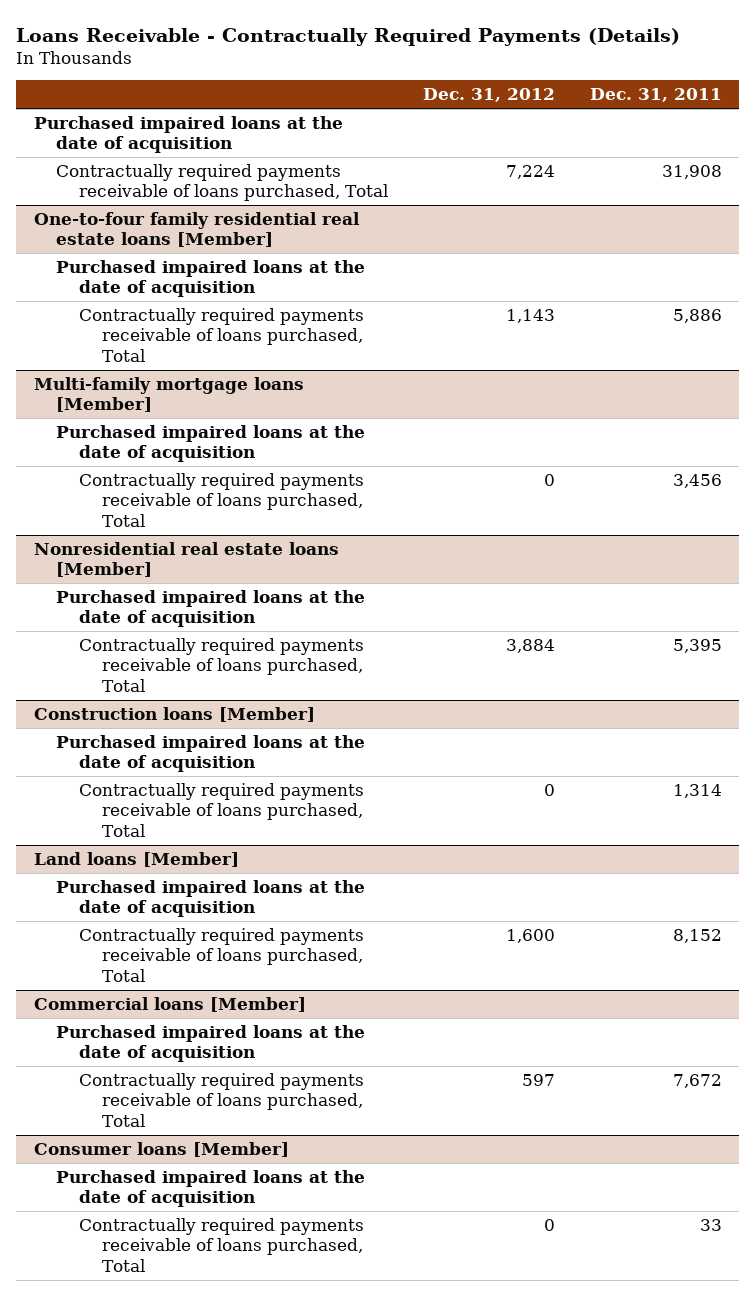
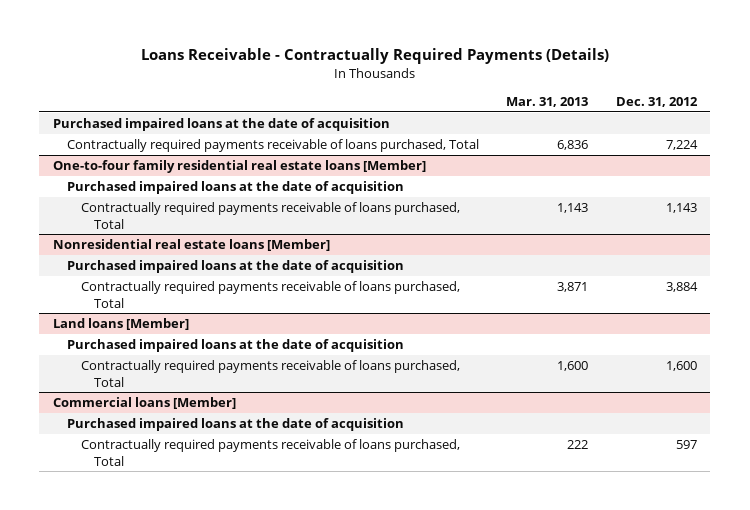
- | Dec. 31, 2012 | Dec. 31, 2011
+ | Mar. 31, 2013 | Dec. 31, 2012
- Multi-family mortgage loans [Member]
- Purchased impaired loans at the date of acquisition
- Contractually required payments receivable of loans purchased, Total | 0 | 3,456
- Construction loans [Member]
- Purchased impaired loans at the date of acquisition
- Contractually required payments receivable of loans purchased, Total | 0 | 1,314
- Consumer loans [Member]
- Purchased impaired loans at the date of acquisition
- Contractually required payments receivable of loans purchased, Total | 0 | 33

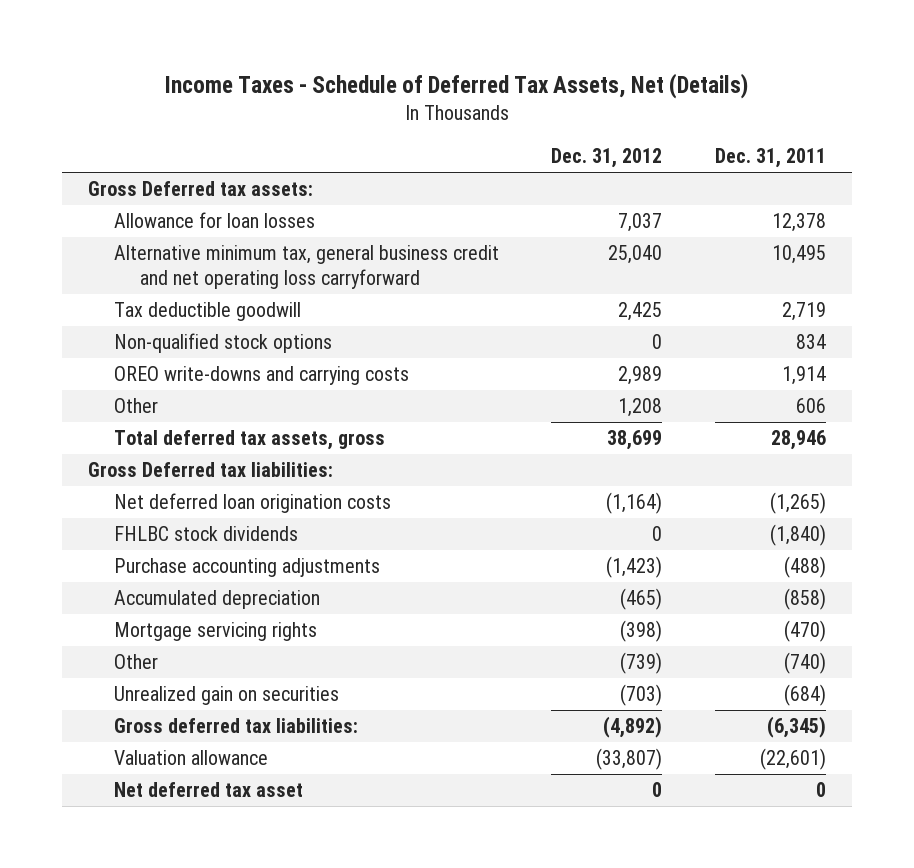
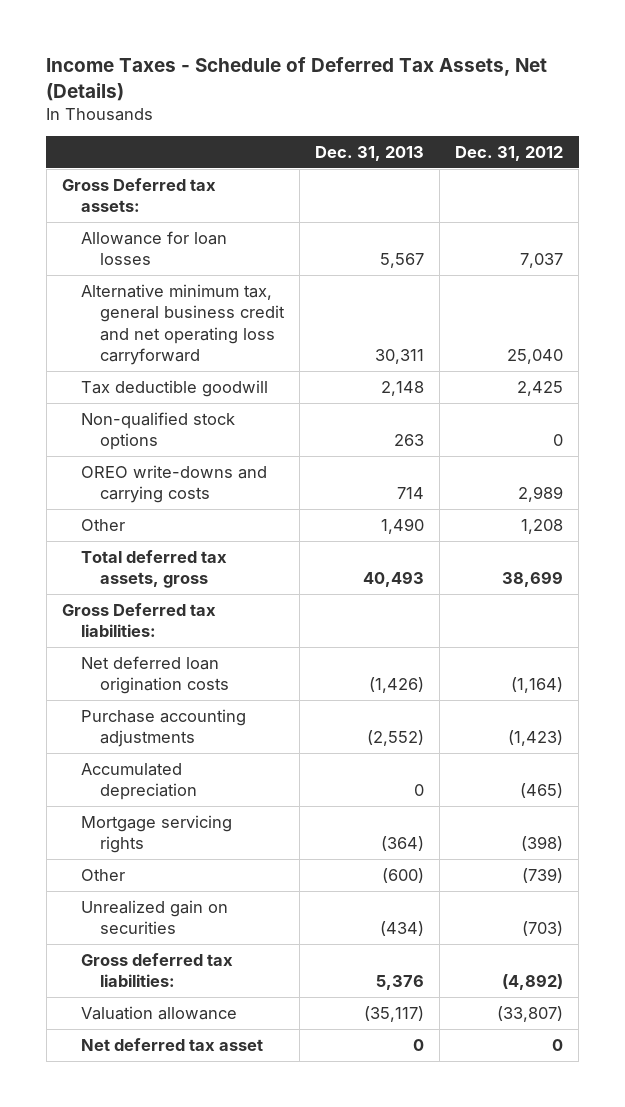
- | Dec. 31, 2012 | Dec. 31, 2011
+ | Dec. 31, 2013 | Dec. 31, 2012
- FHLBC stock dividends | 0 | (1,840)

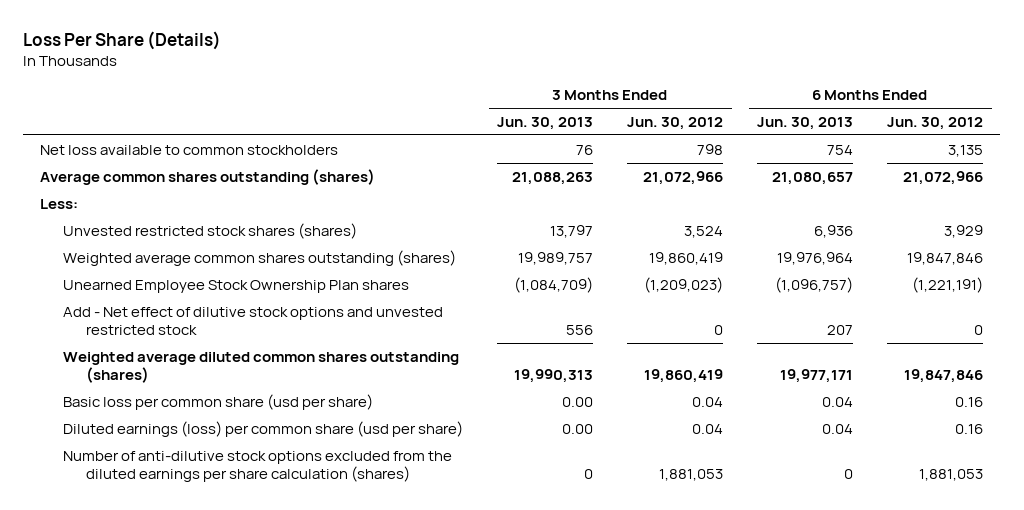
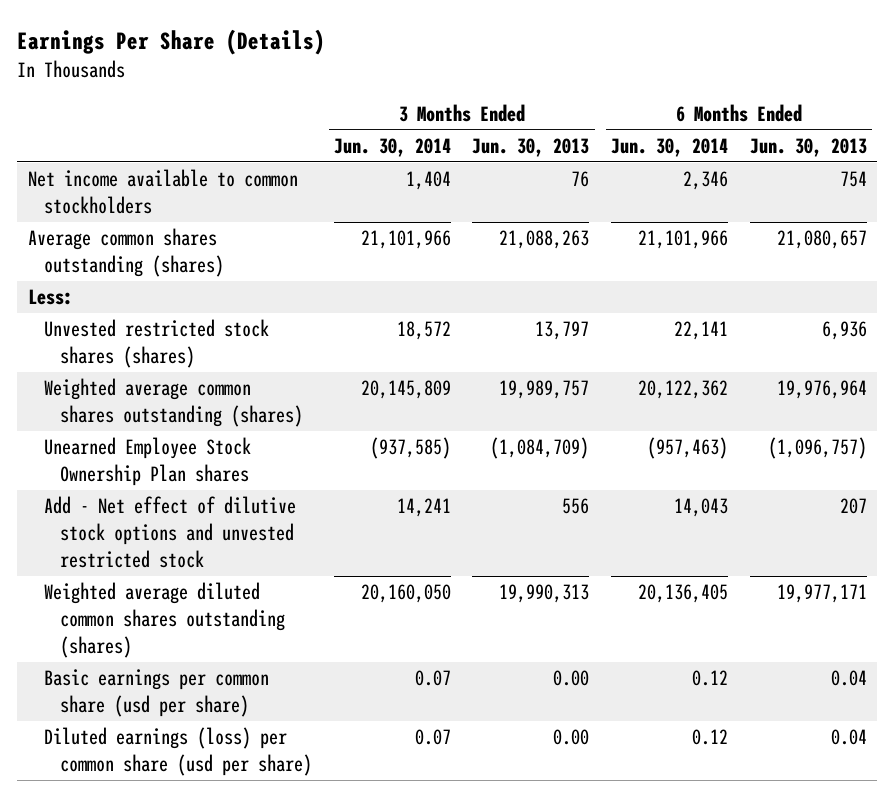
- Loss Per Share (Details)
+ Earnings Per Share (Details)
- | 3 Months Ended Jun. 30, 2013 | 3 Months Ended Jun. 30, 2012 | 6 Months Ended Jun. 30, 2013 | 6 Months Ended Jun. 30, 2012
+ | 3 Months Ended Jun. 30, 2014 | 3 Months Ended Jun. 30, 2013 | 6 Months Ended Jun. 30, 2014 | 6 Months Ended Jun. 30, 2013
- Net loss available to common stockholders | 76 | 798 | 754 | 3,135
+ Net income available to common stockholders | 1,404 | 76 | 2,346 | 754
- Basic loss per common share (usd per share) | 0.00 | 0.04 | 0.04 | 0.16
+ Basic earnings per common share (usd per share) | 0.07 | 0.00 | 0.12 | 0.04
- Number of anti-dilutive stock options excluded from the diluted earnings per share calculation (shares) | 0 | 1,881,053 | 0 | 1,881,053

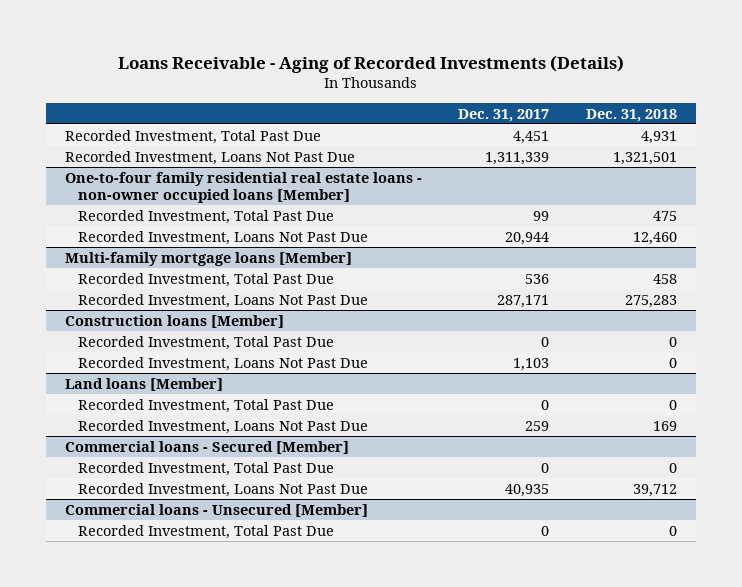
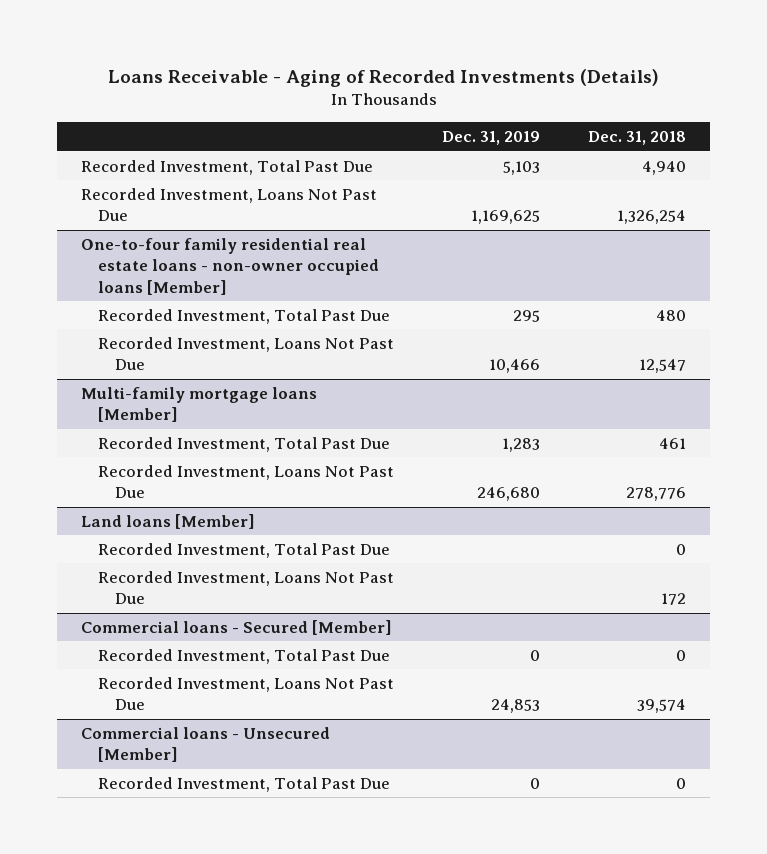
- | Dec. 31, 2017 | Dec. 31, 2018
+ | Dec. 31, 2019 | Dec. 31, 2018
- Recorded Investment, Total Past Due | 4,451 | 4,931
- Recorded Investment, Loans Not Past Due | 1,311,339 | 1,321,501
+ Recorded Investment, Total Past Due | 5,103 | 4,940
+ Recorded Investment, Loans Not Past Due | 1,169,625 | 1,326,254
@ One-to-four family residential real estate loans - non-owner occupied loans [Member]
- Recorded Investment, Total Past Due | 99 | 475
- Recorded Investment, Loans Not Past Due | 20,944 | 12,460
+ Recorded Investment, Total Past Due | 295 | 480
+ Recorded Investment, Loans Not Past Due | 10,466 | 12,547
@ Multi-family mortgage loans [Member]
- Recorded Investment, Total Past Due | 536 | 458
- Recorded Investment, Loans Not Past Due | 287,171 | 275,283
- Construction loans [Member]
- Recorded Investment, Total Past Due | 0 | 0
- Recorded Investment, Loans Not Past Due | 1,103 | 0
@ Multi-family mortgage loans [Member]
+ Recorded Investment, Total Past Due | 1,283 | 461
+ Recorded Investment, Loans Not Past Due | 246,680 | 278,776
@ Land loans [Member]
- Recorded Investment, Loans Not Past Due | 259 | 169
+ Recorded Investment, Loans Not Past Due | | 172
@ Commercial loans - Secured [Member]
- Recorded Investment, Loans Not Past Due | 40,935 | 39,712
+ Recorded Investment, Loans Not Past Due | 24,853 | 39,574

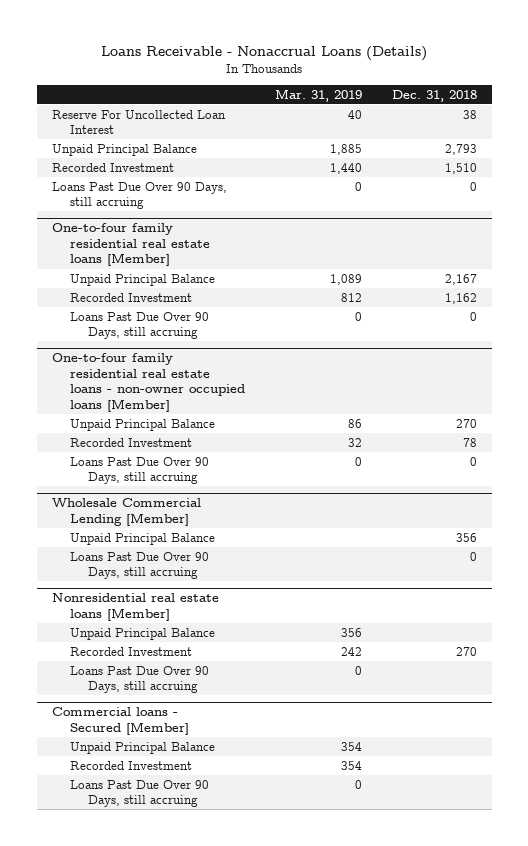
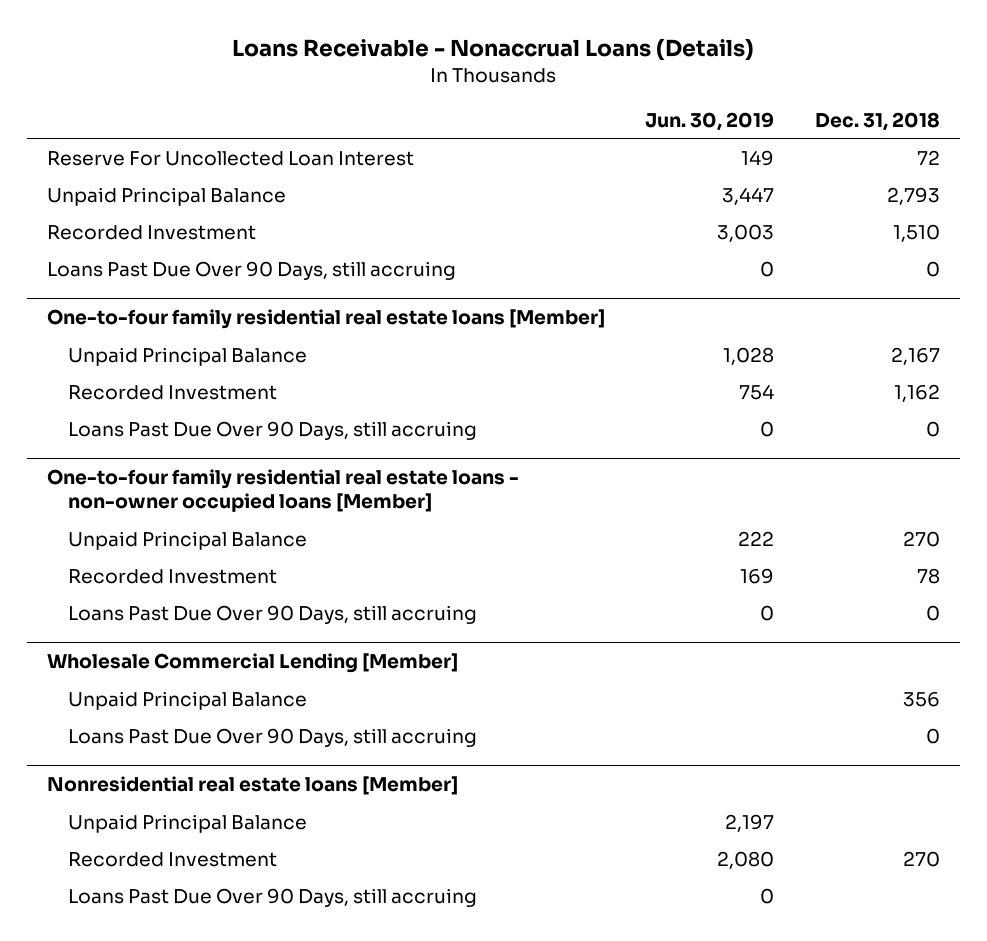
- | Mar. 31, 2019 | Dec. 31, 2018
+ | Jun. 30, 2019 | Dec. 31, 2018
- Reserve For Uncollected Loan Interest | 40 | 38
+ Reserve For Uncollected Loan Interest | 149 | 72
- Commercial loans - Secured [Member]
- Unpaid Principal Balance | 354 |
- Recorded Investment | 354 |
- Loans Past Due Over 90 Days, still accruing | 0 |

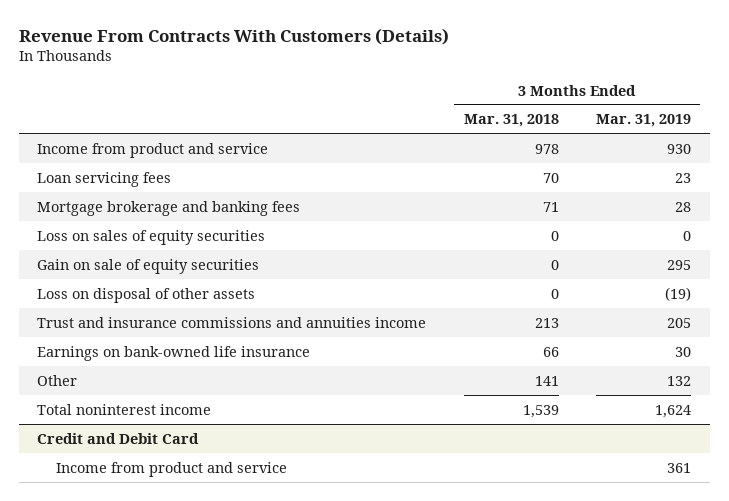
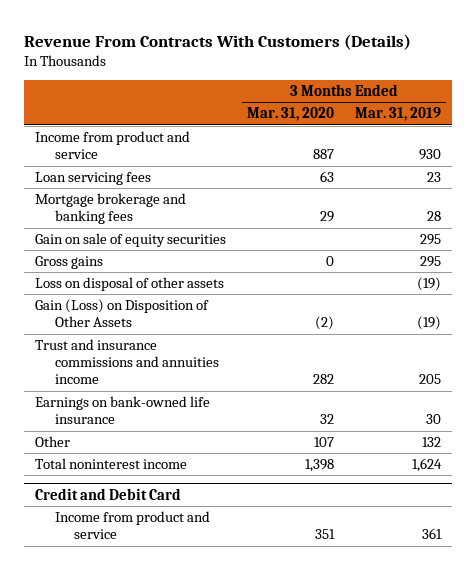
- | 3 Months Ended Mar. 31, 2018 | 3 Months Ended Mar. 31, 2019
+ | 3 Months Ended Mar. 31, 2020 | 3 Months Ended Mar. 31, 2019
- Loss on sales of equity securities | 0 | 0
+ Gross gains | 0 | 295
+ Gain (Loss) on Disposition of Other Assets | (2) | (19)

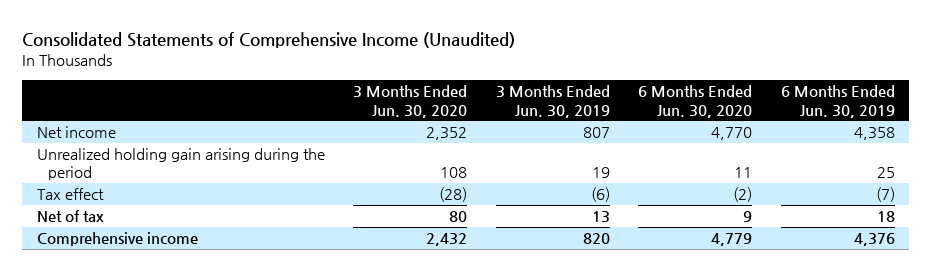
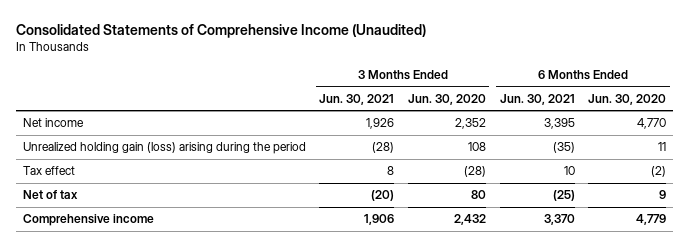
- | 3 Months Ended Jun. 30, 2020 | 3 Months Ended Jun. 30, 2019 | 6 Months Ended Jun. 30, 2020 | 6 Months Ended Jun. 30, 2019
+ | 3 Months Ended Jun. 30, 2021 | 3 Months Ended Jun. 30, 2020 | 6 Months Ended Jun. 30, 2021 | 6 Months Ended Jun. 30, 2020
- Unrealized holding gain arising during the period | 108 | 19 | 11 | 25
+ Unrealized holding gain (loss) arising during the period | (28) | 108 | (35) | 11

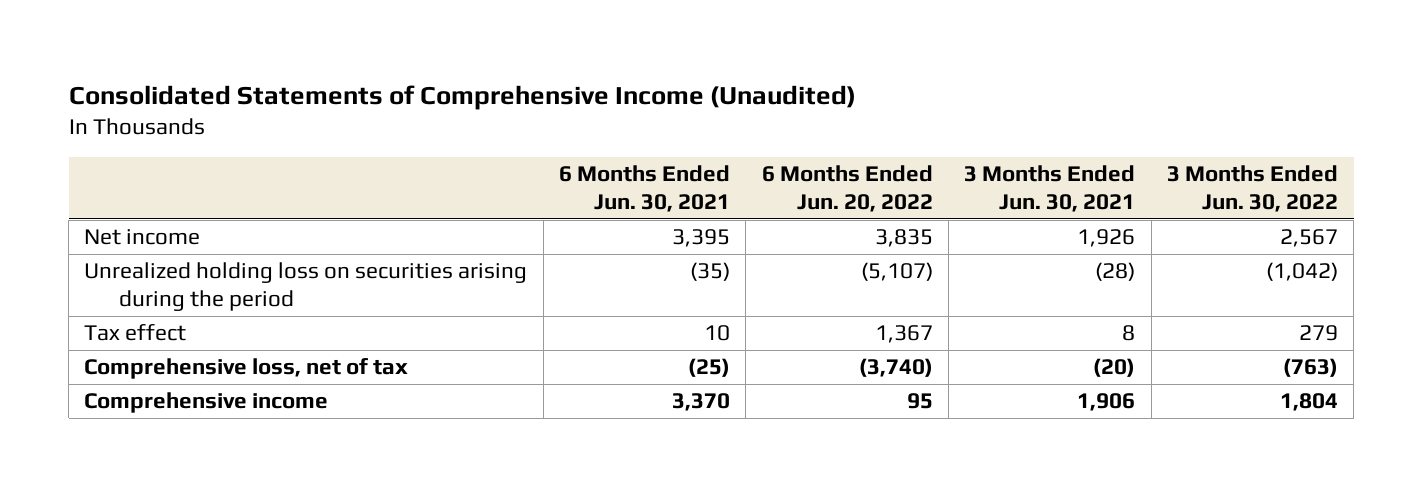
- | 3 Months Ended Jun. 30, 2021 | 3 Months Ended Jun. 30, 2020 | 6 Months Ended Jun. 30, 2021 | 6 Months Ended Jun. 30, 2020
+ | 6 Months Ended Jun. 30, 2021 | 6 Months Ended Jun. 20, 2022 | 3 Months Ended Jun. 30, 2021 | 3 Months Ended Jun. 30, 2022
- Unrealized holding gain (loss) arising during the period | (28) | 108 | (35) | 11
+ Unrealized holding loss on securities arising during the period | (35) | (5,107) | (28) | (1,042)
- Net of tax | (20) | 80 | (25) | 9
+ Comprehensive loss, net of tax | (25) | (3,740) | (20) | (763)

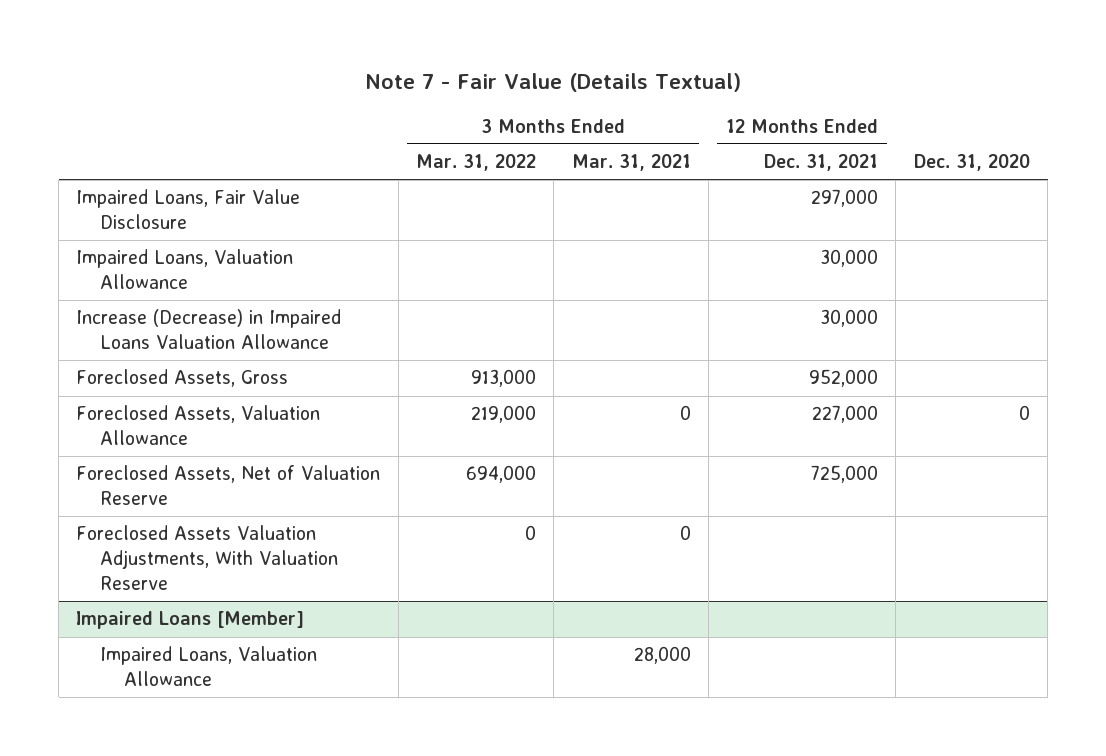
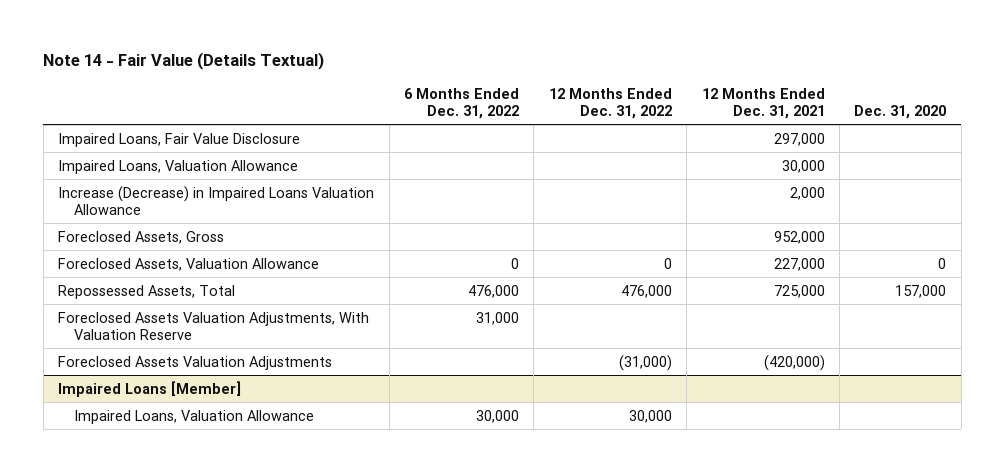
- Note 7 - Fair Value (Details Textual)
+ Note 14 - Fair Value (Details Textual)
- | 3 Months Ended Mar. 31, 2022 | 3 Months Ended Mar. 31, 2021 | 12 Months Ended Dec. 31, 2021 | Dec. 31, 2020
+ | 6 Months Ended Dec. 31, 2022 | 12 Months Ended Dec. 31, 2022 | 12 Months Ended Dec. 31, 2021 | Dec. 31, 2020
- Increase (Decrease) in Impaired Loans Valuation Allowance | | | 30,000 |
+ Increase (Decrease) in Impaired Loans Valuation Allowance | | | 2,000 |
- Foreclosed Assets, Net of Valuation Reserve | 694,000 | | 725,000 |
+ Repossessed Assets, Total | 476,000 | 476,000 | 725,000 | 157,000
+ Foreclosed Assets Valuation Adjustments | | (31,000) | (420,000) |

